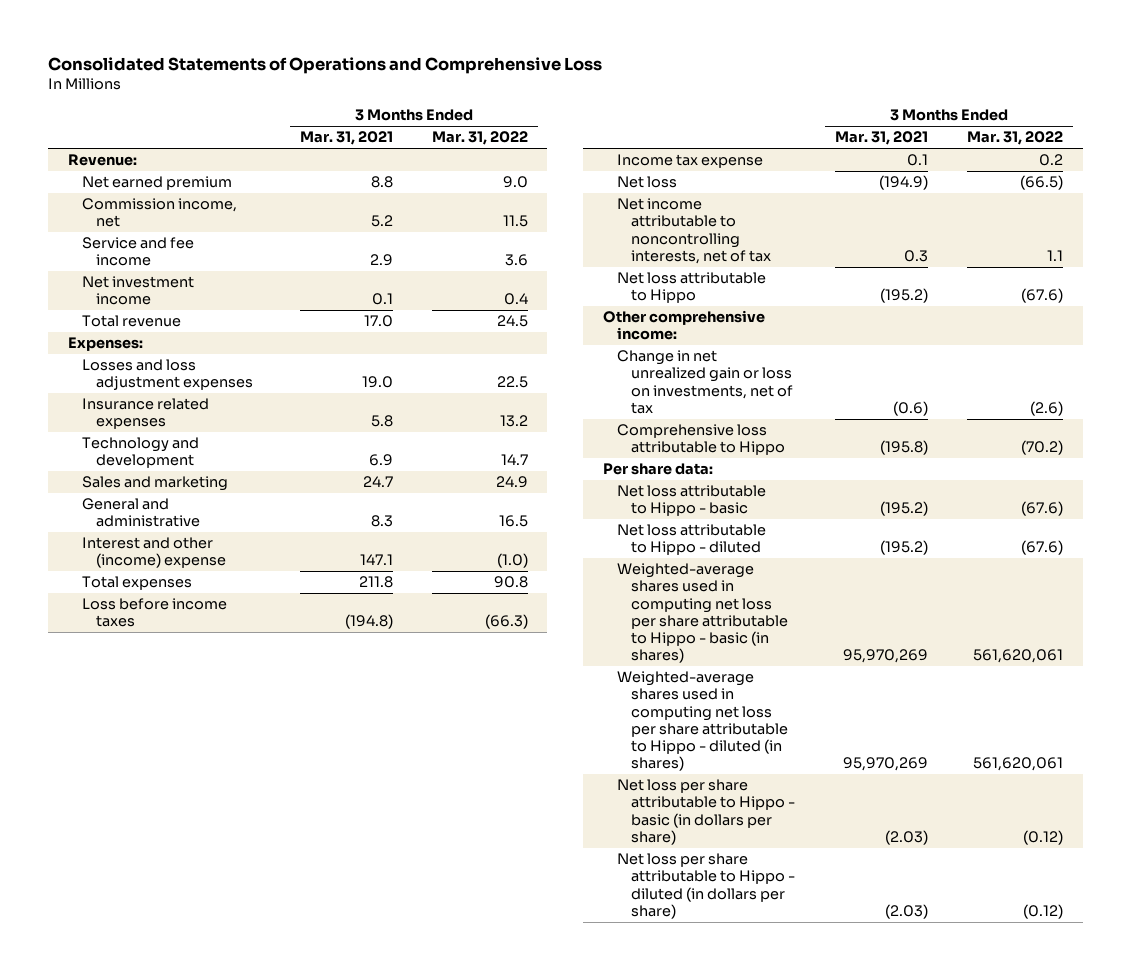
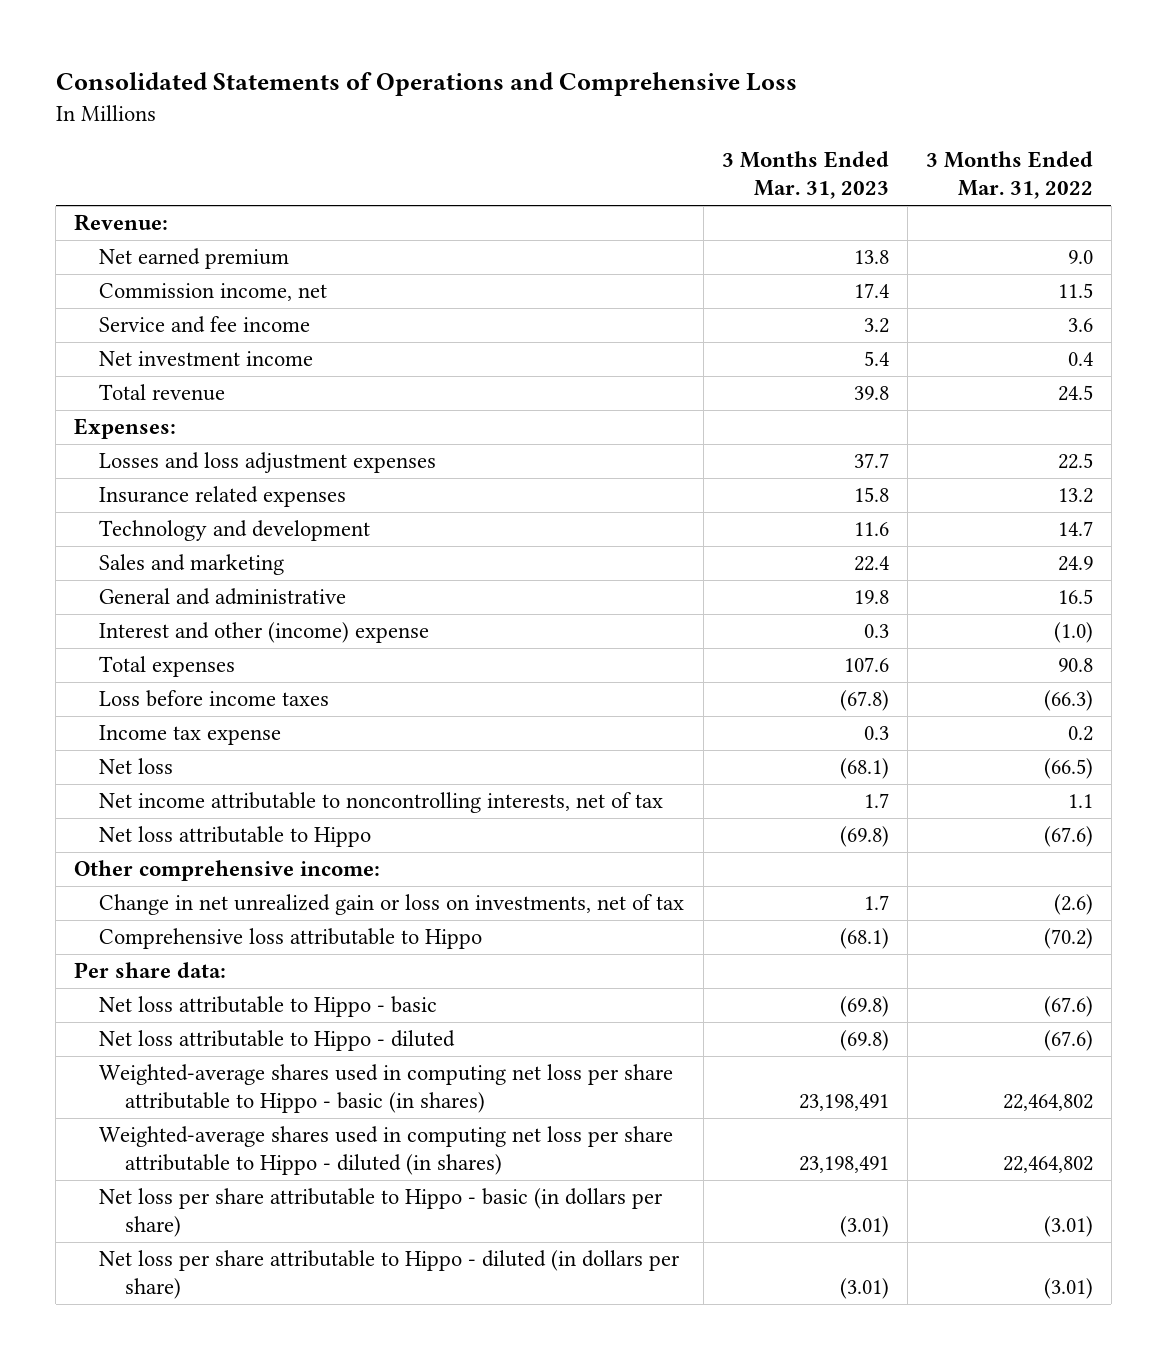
- | 3 Months Ended Mar. 31, 2021 | 3 Months Ended Mar. 31, 2022
+ | 3 Months Ended Mar. 31, 2023 | 3 Months Ended Mar. 31, 2022
- Weighted-average shares used in computing net loss per share attributable to Hippo - basic (in shares) | 95,970,269 | 561,620,061
- Weighted-average shares used in computing net loss per share attributable to Hippo - diluted (in shares) | 95,970,269 | 561,620,061
- Net loss per share attributable to Hippo - basic (in dollars per share) | (2.03) | (0.12)
- Net loss per share attributable to Hippo - diluted (in dollars per share) | (2.03) | (0.12)
+ Weighted-average shares used in computing net loss per share attributable to Hippo - basic (in shares) | 23,198,491 | 22,464,802
+ Weighted-average shares used in computing net loss per share attributable to Hippo - diluted (in shares) | 23,198,491 | 22,464,802
+ Net loss per share attributable to Hippo - basic (in dollars per share) | (3.01) | (3.01)
+ Net loss per share attributable to Hippo - diluted (in dollars per share) | (3.01) | (3.01)

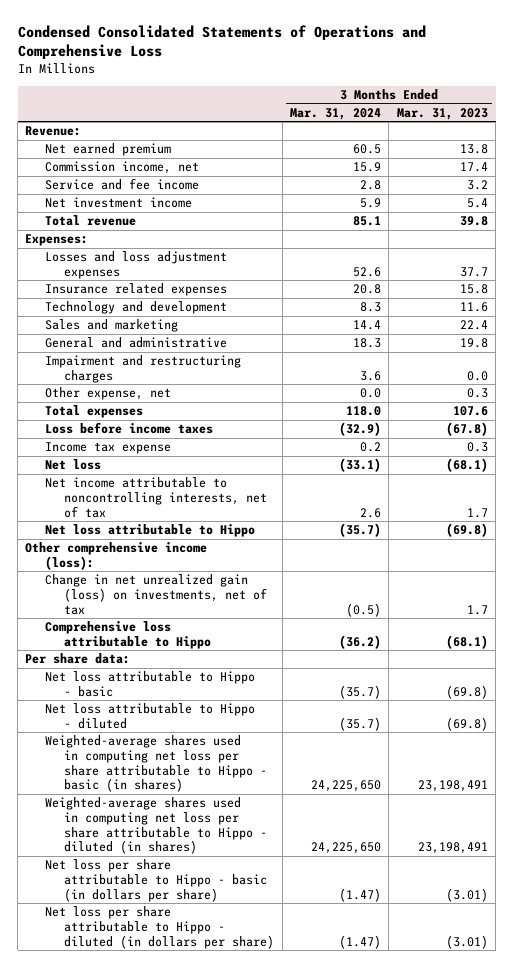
- Consolidated Statements of Operations and Comprehensive Loss
+ Condensed Consolidated Statements of Operations and Comprehensive Loss
- | 3 Months Ended Mar. 31, 2023 | 3 Months Ended Mar. 31, 2022
+ | 3 Months Ended Mar. 31, 2024 | 3 Months Ended Mar. 31, 2023
- Interest and other (income) expense | 0.3 | (1.0)
+ Impairment and restructuring charges | 3.6 | 0.0
+ Other expense, net | 0.0 | 0.3
- Other comprehensive income:
- Change in net unrealized gain or loss on investments, net of tax | 1.7 | (2.6)
+ Other comprehensive income (loss):
+ Change in net unrealized gain (loss) on investments, net of tax | (0.5) | 1.7

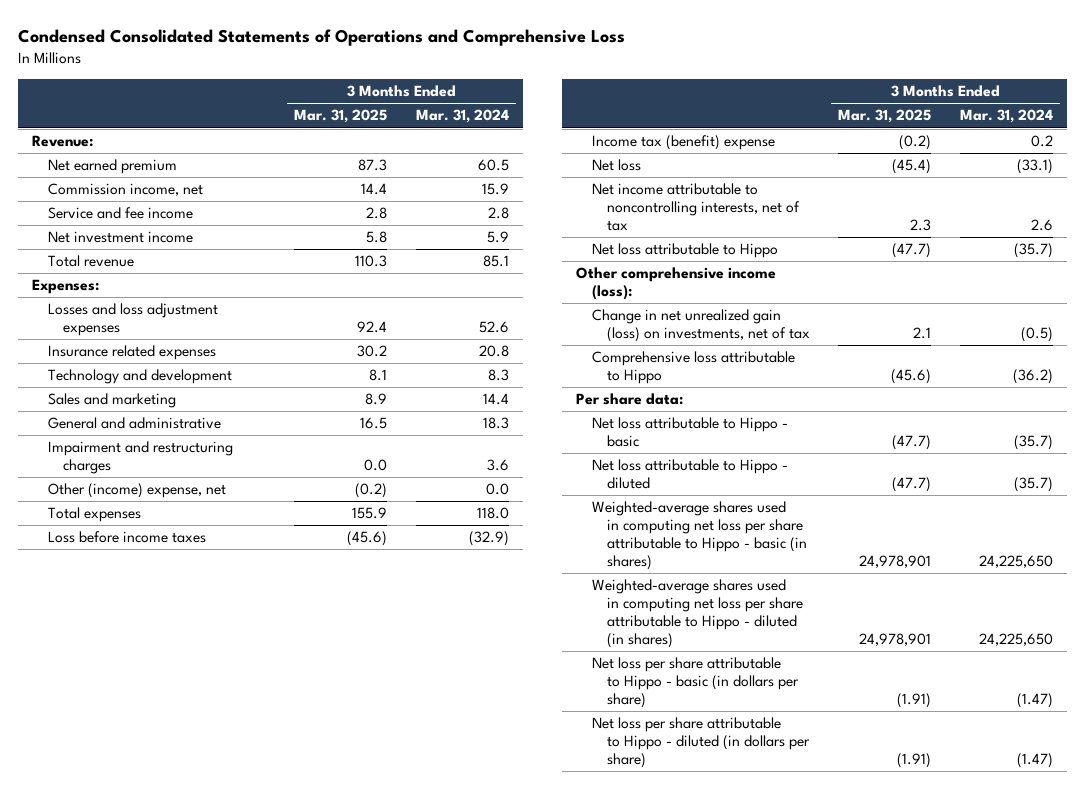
- | 3 Months Ended Mar. 31, 2024 | 3 Months Ended Mar. 31, 2023
+ | 3 Months Ended Mar. 31, 2025 | 3 Months Ended Mar. 31, 2024
- Other expense, net | 0.0 | 0.3
+ Other (income) expense, net | (0.2) | 0.0
- Income tax expense | 0.2 | 0.3
+ Income tax (benefit) expense | (0.2) | 0.2

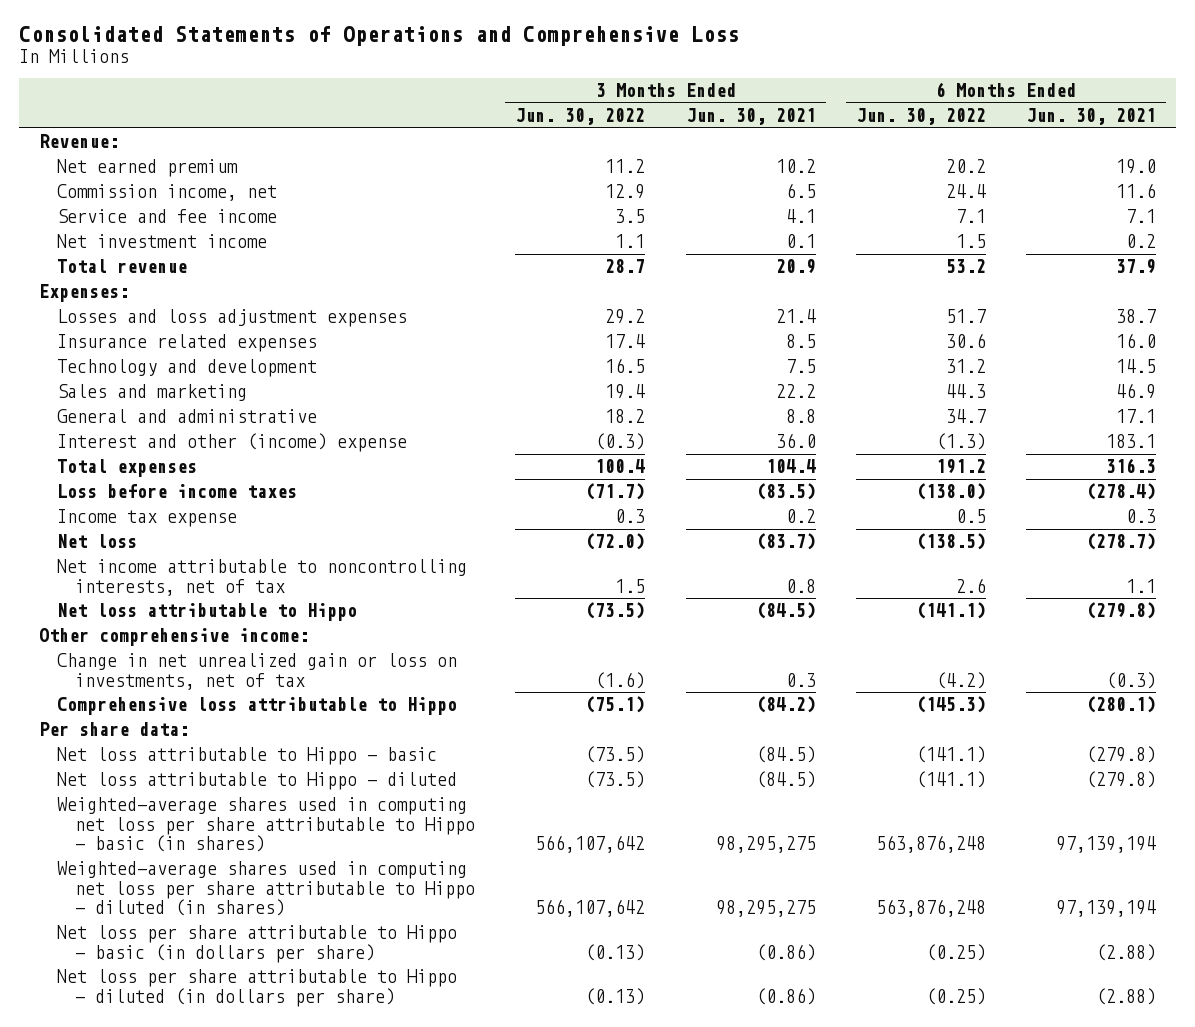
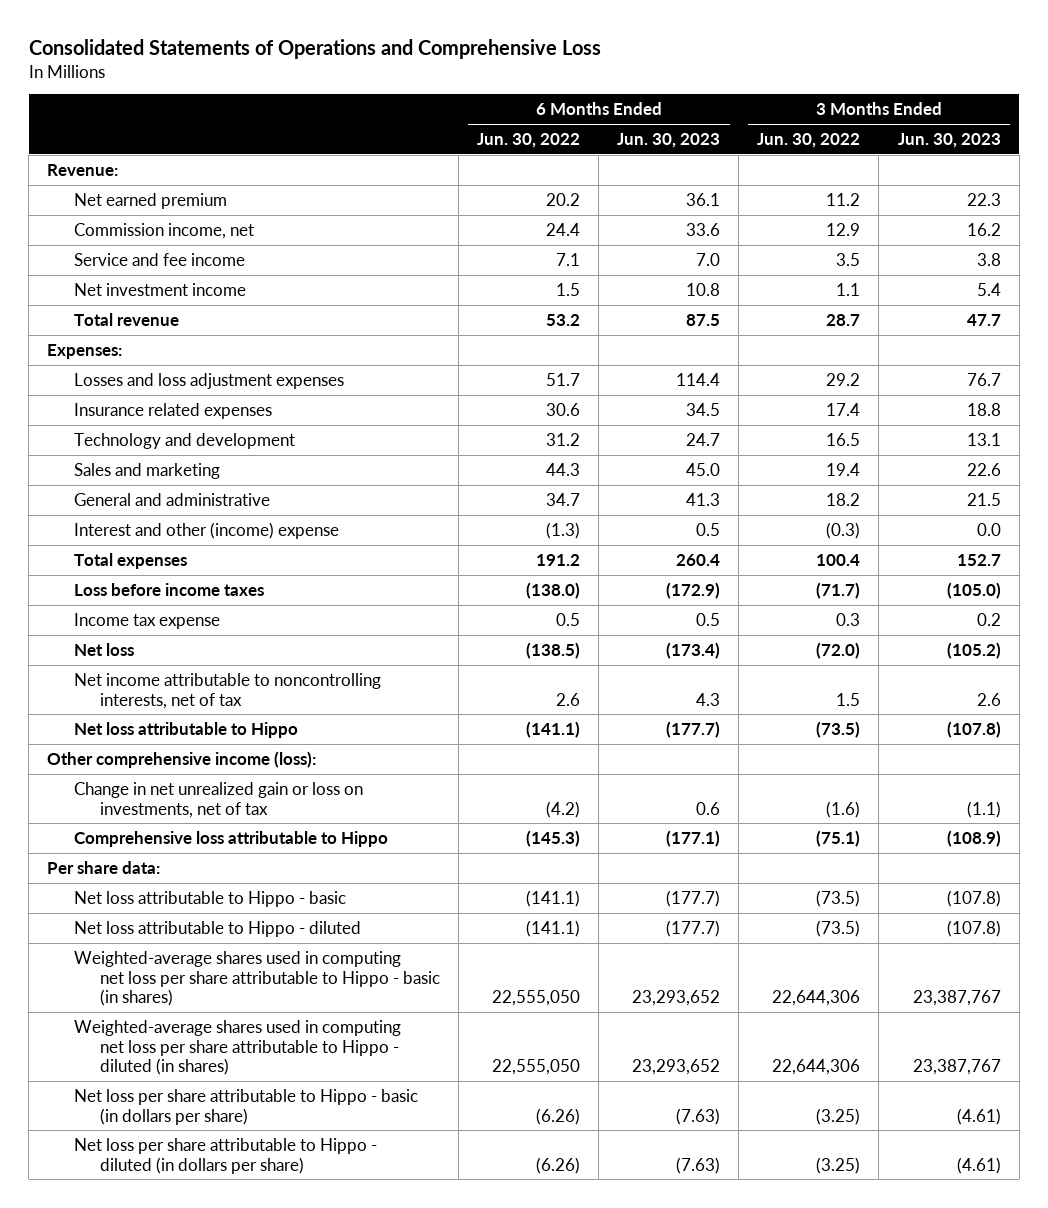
- | 3 Months Ended Jun. 30, 2022 | 3 Months Ended Jun. 30, 2021 | 6 Months Ended Jun. 30, 2022 | 6 Months Ended Jun. 30, 2021
+ | 6 Months Ended Jun. 30, 2022 | 6 Months Ended Jun. 30, 2023 | 3 Months Ended Jun. 30, 2022 | 3 Months Ended Jun. 30, 2023
- Other comprehensive income:
+ Other comprehensive income (loss):
- Weighted-average shares used in computing net loss per share attributable to Hippo - basic (in shares) | 566,107,642 | 98,295,275 | 563,876,248 | 97,139,194
- Weighted-average shares used in computing net loss per share attributable to Hippo - diluted (in shares) | 566,107,642 | 98,295,275 | 563,876,248 | 97,139,194
- Net loss per share attributable to Hippo - basic (in dollars per share) | (0.13) | (0.86) | (0.25) | (2.88)
- Net loss per share attributable to Hippo - diluted (in dollars per share) | (0.13) | (0.86) | (0.25) | (2.88)
+ Weighted-average shares used in computing net loss per share attributable to Hippo - basic (in shares) | 22,555,050 | 23,293,652 | 22,644,306 | 23,387,767
+ Weighted-average shares used in computing net loss per share attributable to Hippo - diluted (in shares) | 22,555,050 | 23,293,652 | 22,644,306 | 23,387,767
+ Net loss per share attributable to Hippo - basic (in dollars per share) | (6.26) | (7.63) | (3.25) | (4.61)
+ Net loss per share attributable to Hippo - diluted (in dollars per share) | (6.26) | (7.63) | (3.25) | (4.61)

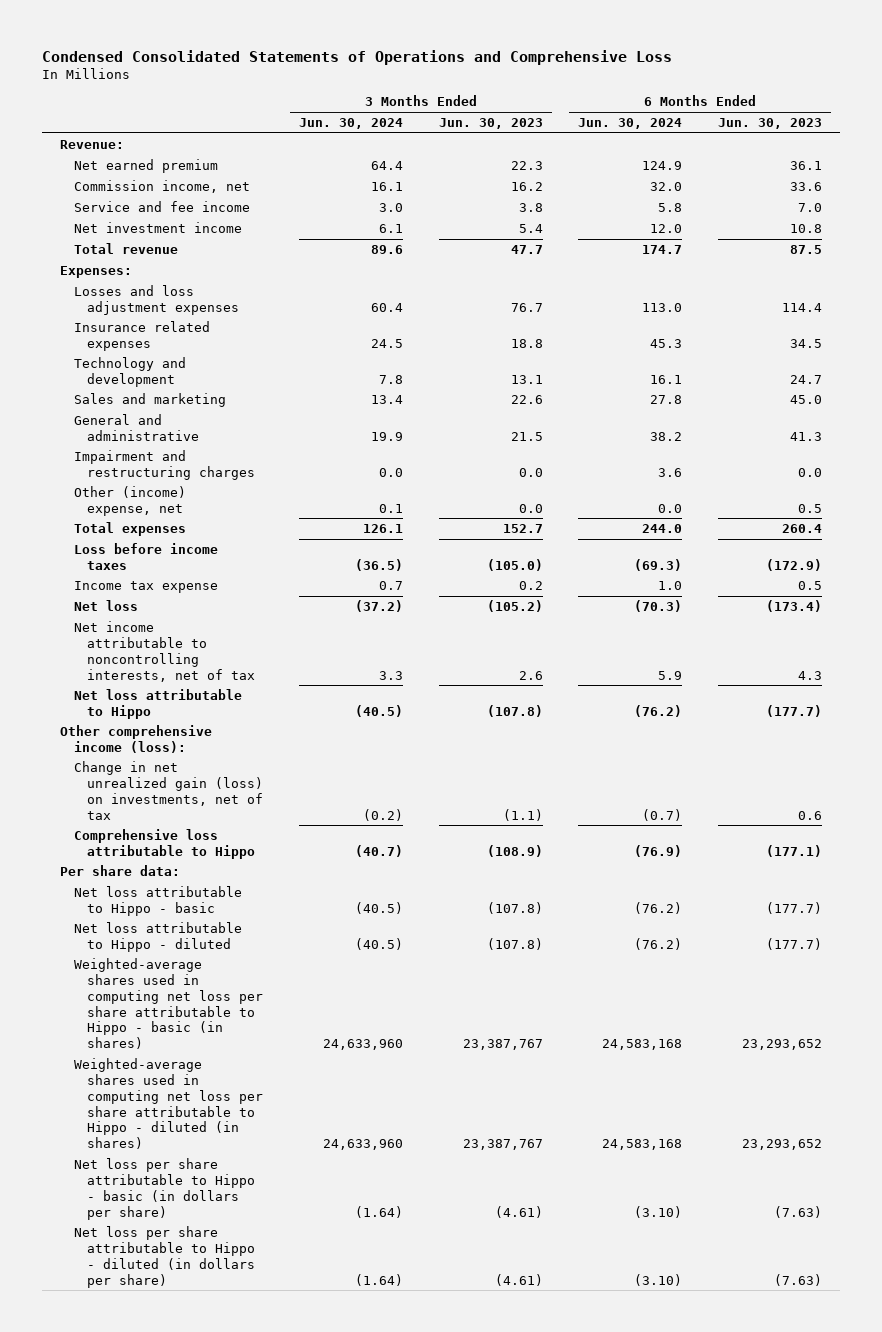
- Consolidated Statements of Operations and Comprehensive Loss
+ Condensed Consolidated Statements of Operations and Comprehensive Loss
- | 6 Months Ended Jun. 30, 2022 | 6 Months Ended Jun. 30, 2023 | 3 Months Ended Jun. 30, 2022 | 3 Months Ended Jun. 30, 2023
+ | 3 Months Ended Jun. 30, 2024 | 3 Months Ended Jun. 30, 2023 | 6 Months Ended Jun. 30, 2024 | 6 Months Ended Jun. 30, 2023
- Interest and other (income) expense | (1.3) | 0.5 | (0.3) | 0.0
+ Impairment and restructuring charges | 0.0 | 0.0 | 3.6 | 0.0
+ Other (income) expense, net | 0.1 | 0.0 | 0.0 | 0.5
- Change in net unrealized gain or loss on investments, net of tax | (4.2) | 0.6 | (1.6) | (1.1)
+ Change in net unrealized gain (loss) on investments, net of tax | (0.2) | (1.1) | (0.7) | 0.6

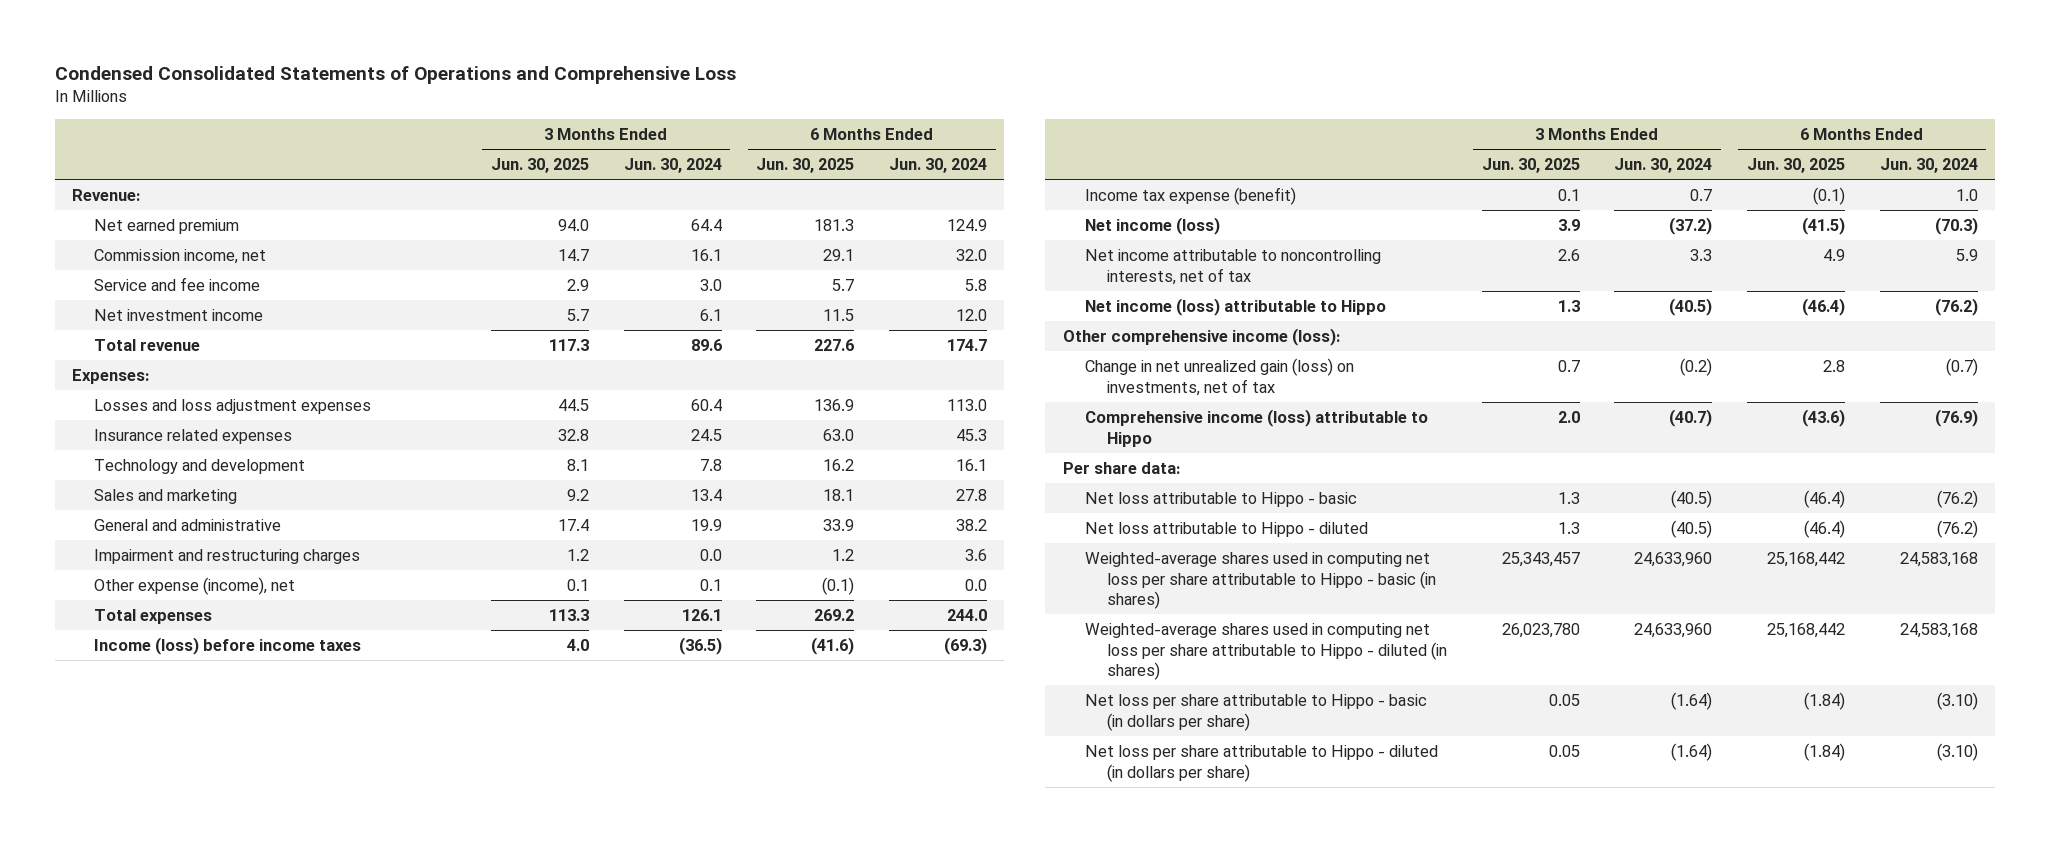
- | 3 Months Ended Jun. 30, 2024 | 3 Months Ended Jun. 30, 2023 | 6 Months Ended Jun. 30, 2024 | 6 Months Ended Jun. 30, 2023
+ | 3 Months Ended Jun. 30, 2025 | 3 Months Ended Jun. 30, 2024 | 6 Months Ended Jun. 30, 2025 | 6 Months Ended Jun. 30, 2024
- Other (income) expense, net | 0.1 | 0.0 | 0.0 | 0.5
+ Other expense (income), net | 0.1 | 0.1 | (0.1) | 0.0
- Loss before income taxes | (36.5) | (105.0) | (69.3) | (172.9)
- Income tax expense | 0.7 | 0.2 | 1.0 | 0.5
- Net loss | (37.2) | (105.2) | (70.3) | (173.4)
+ Income (loss) before income taxes | 4.0 | (36.5) | (41.6) | (69.3)
+ Income tax expense (benefit) | 0.1 | 0.7 | (0.1) | 1.0
+ Net income (loss) | 3.9 | (37.2) | (41.5) | (70.3)
- Net loss attributable to Hippo | (40.5) | (107.8) | (76.2) | (177.7)
+ Net income (loss) attributable to Hippo | 1.3 | (40.5) | (46.4) | (76.2)
- Comprehensive loss attributable to Hippo | (40.7) | (108.9) | (76.9) | (177.1)
+ Comprehensive income (loss) attributable to Hippo | 2.0 | (40.7) | (43.6) | (76.9)

